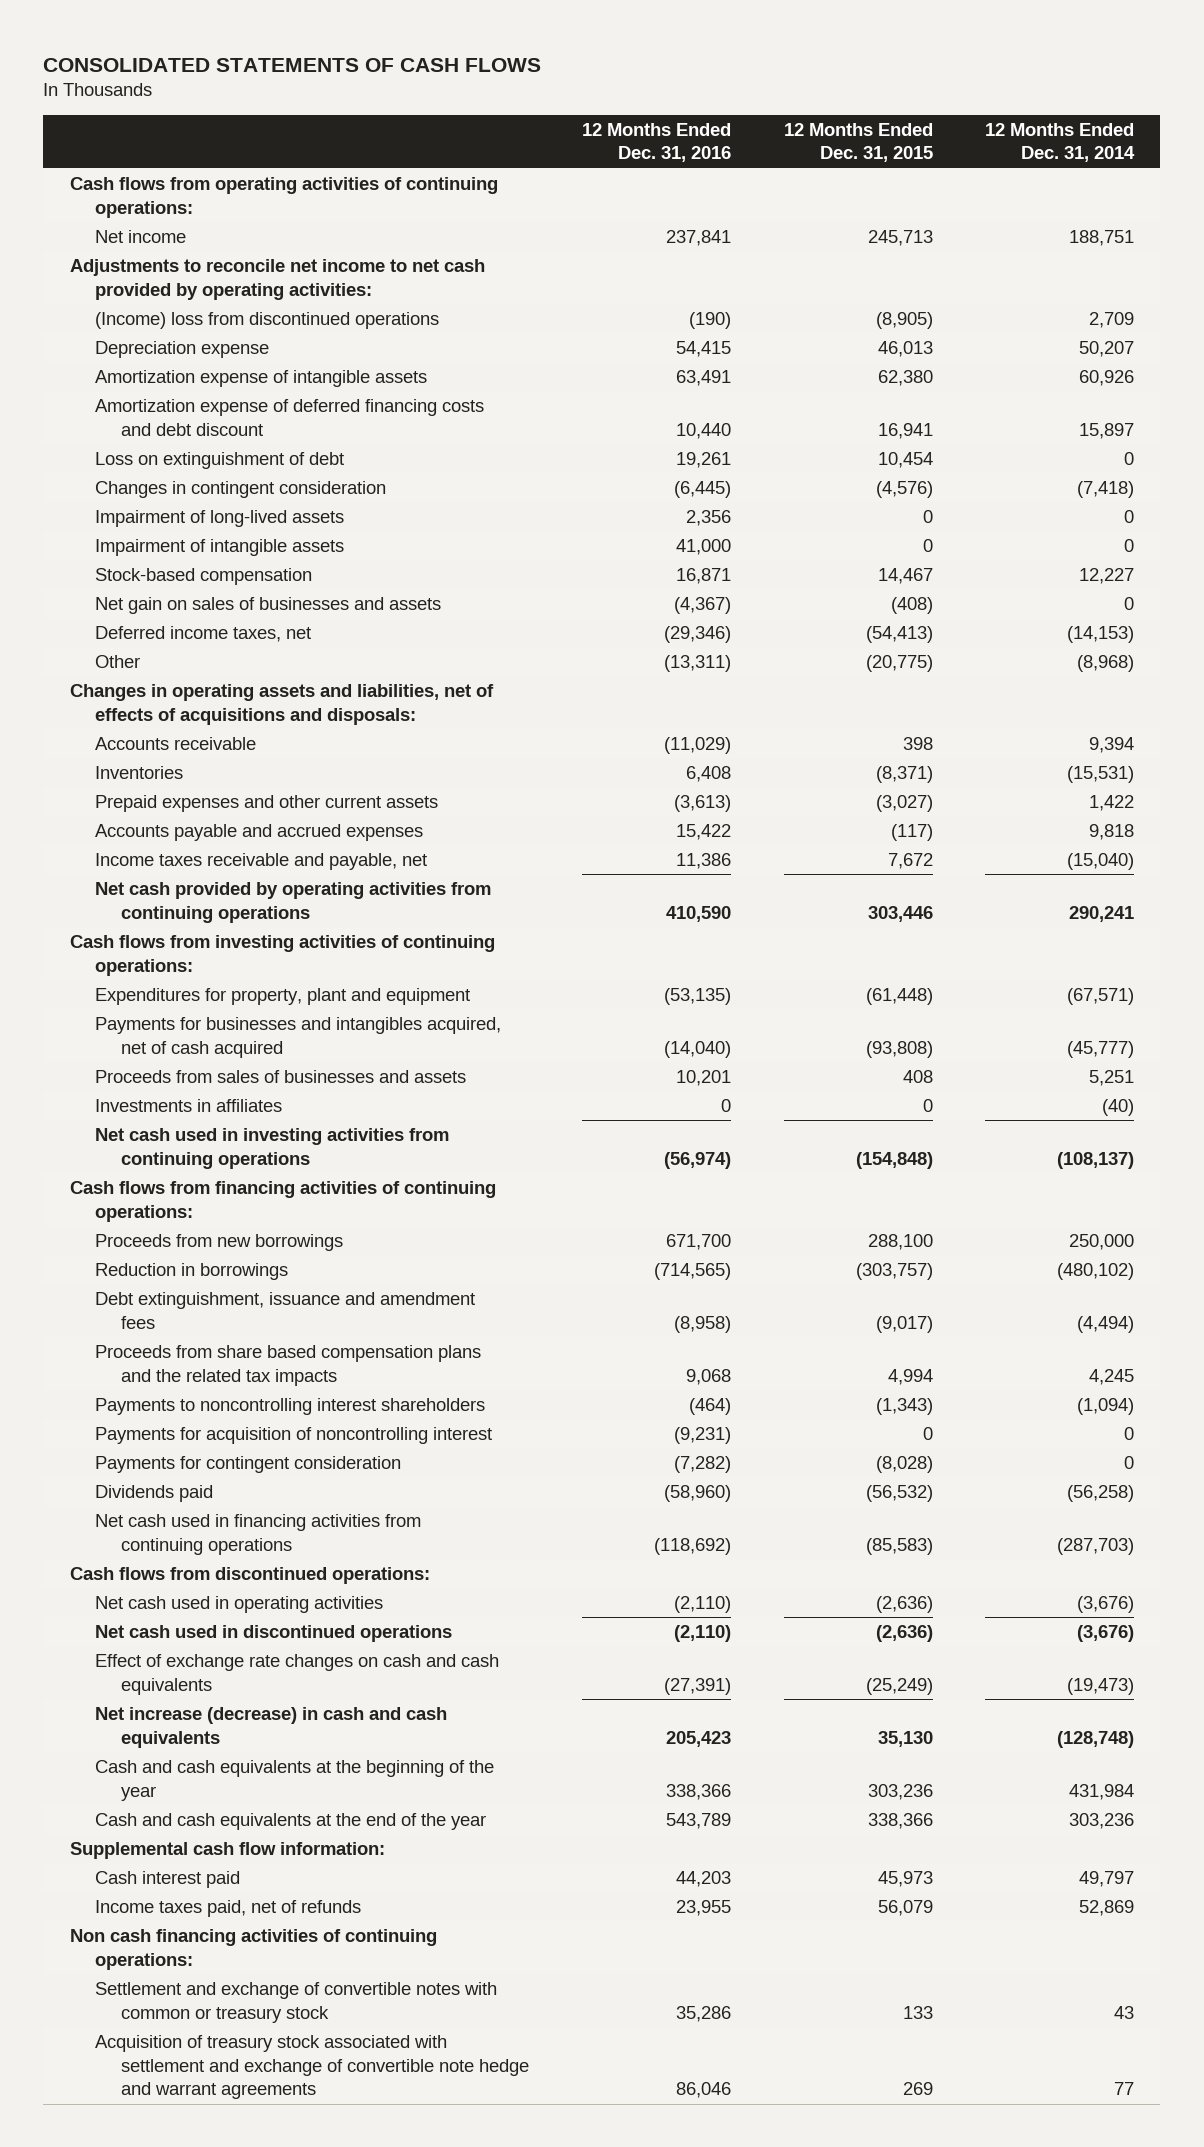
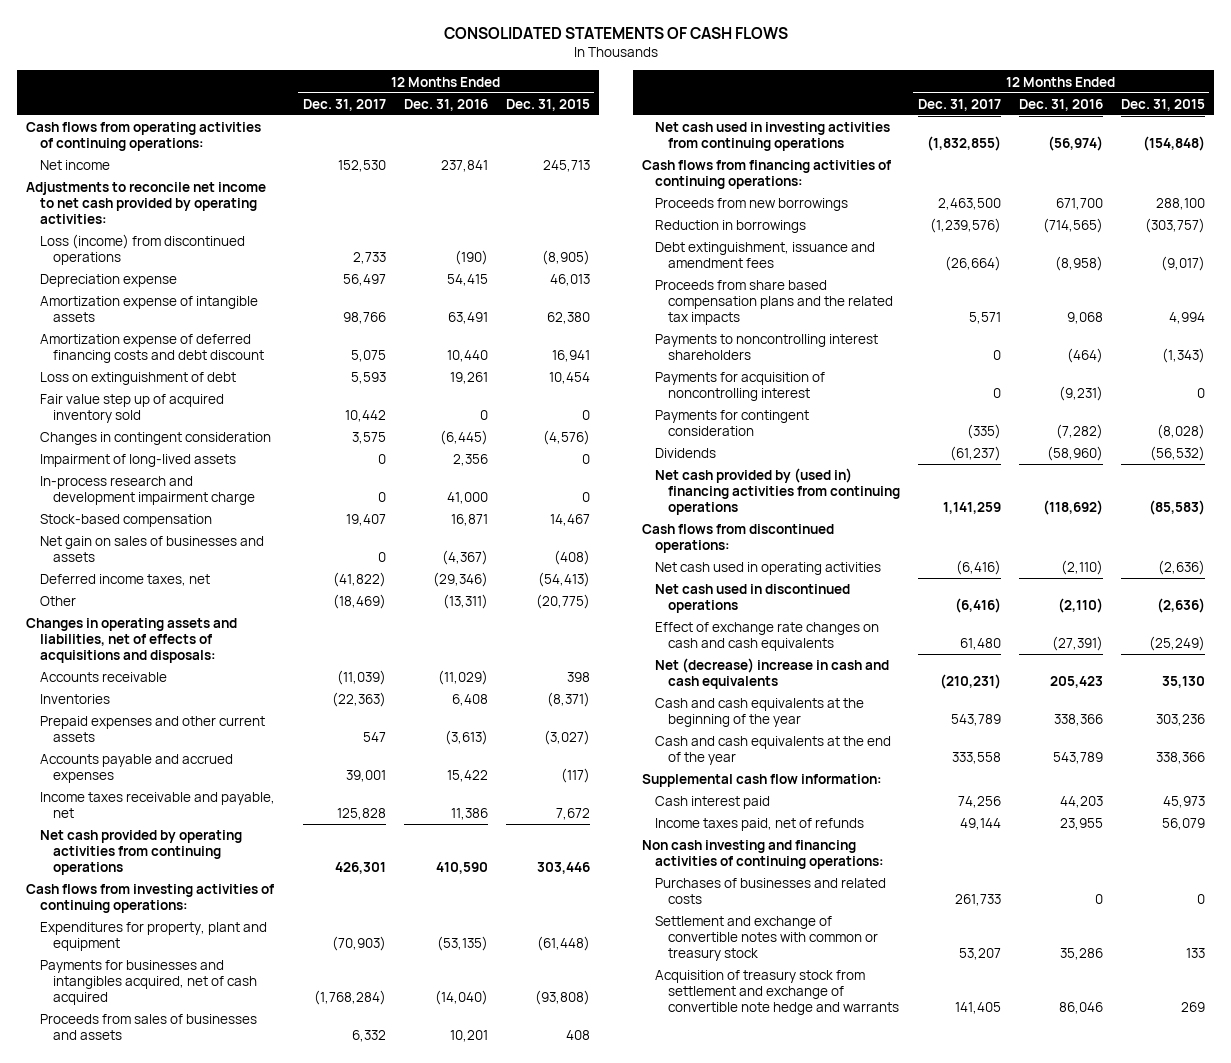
- | 12 Months Ended Dec. 31, 2016 | 12 Months Ended Dec. 31, 2015 | 12 Months Ended Dec. 31, 2014
+ | 12 Months Ended Dec. 31, 2017 | 12 Months Ended Dec. 31, 2016 | 12 Months Ended Dec. 31, 2015
- (Income) loss from discontinued operations | (190) | (8,905) | 2,709
+ Loss (income) from discontinued operations | 2,733 | (190) | (8,905)
+ Fair value step up of acquired inventory sold | 10,442 | 0 | 0
- Impairment of intangible assets | 41,000 | 0 | 0
+ In-process research and development impairment charge | 0 | 41,000 | 0
- Investments in affiliates | 0 | 0 | (40)
- Dividends paid | (58,960) | (56,532) | (56,258)
- Net cash used in financing activities from continuing operations | (118,692) | (85,583) | (287,703)
+ Dividends | (61,237) | (58,960) | (56,532)
+ Net cash provided by (used in) financing activities from continuing operations | 1,141,259 | (118,692) | (85,583)
- Net increase (decrease) in cash and cash equivalents | 205,423 | 35,130 | (128,748)
+ Net (decrease) increase in cash and cash equivalents | (210,231) | 205,423 | 35,130
- Non cash financing activities of continuing operations:
+ Non cash investing and financing activities of continuing operations:
+ Purchases of businesses and related costs | 261,733 | 0 | 0
- Acquisition of treasury stock associated with settlement and exchange of convertible note hedge and warrant agreements | 86,046 | 269 | 77
+ Acquisition of treasury stock from settlement and exchange of convertible note hedge and warrants | 141,405 | 86,046 | 269

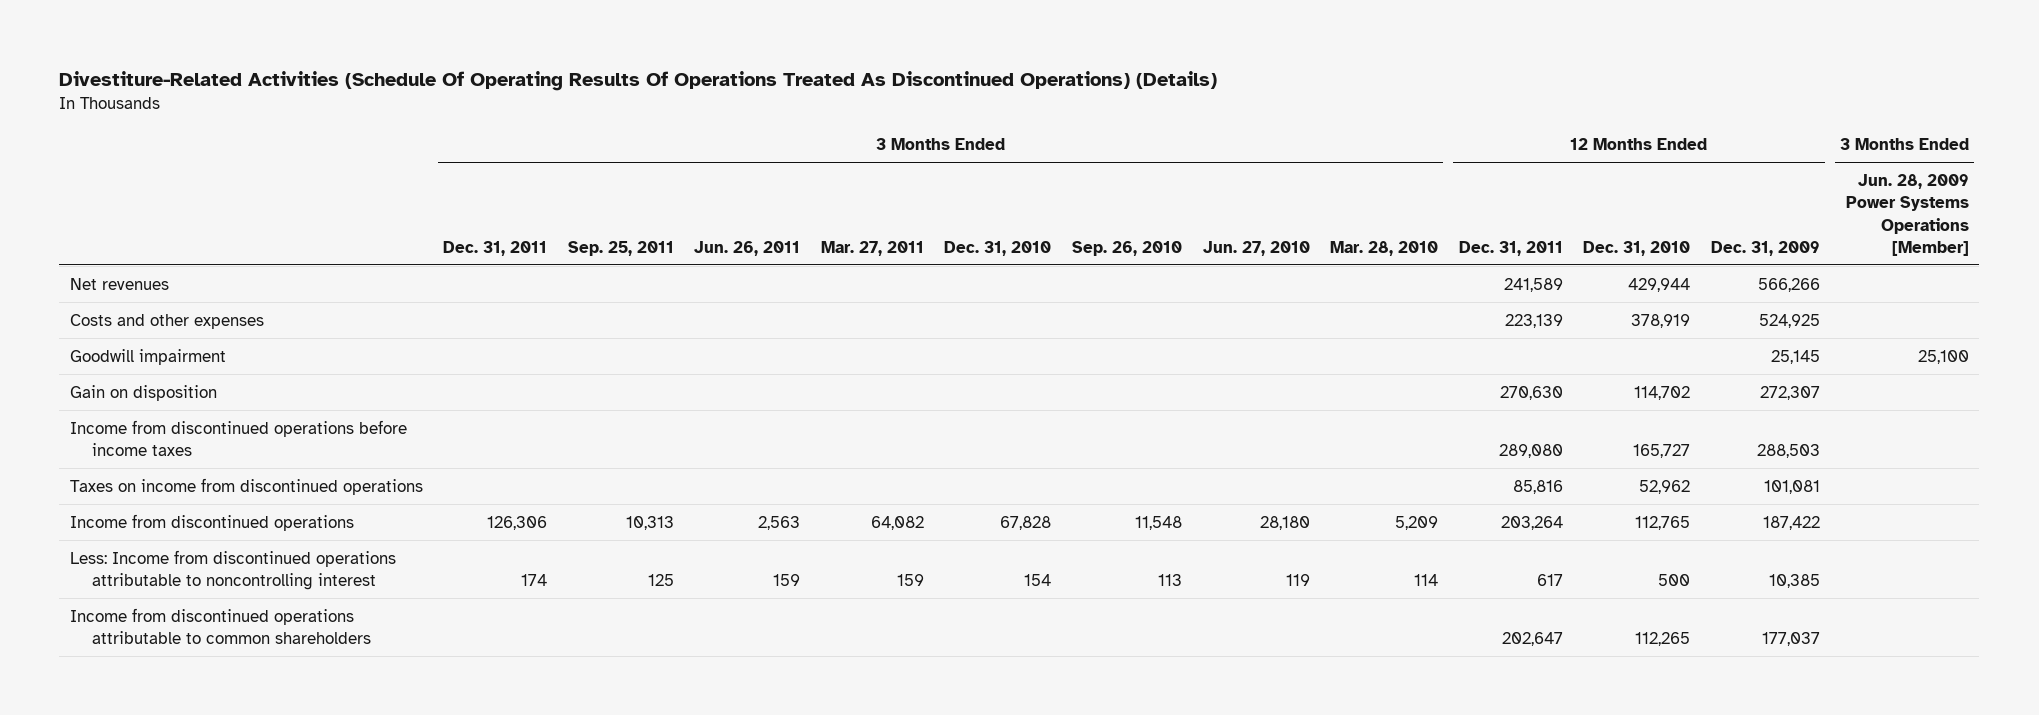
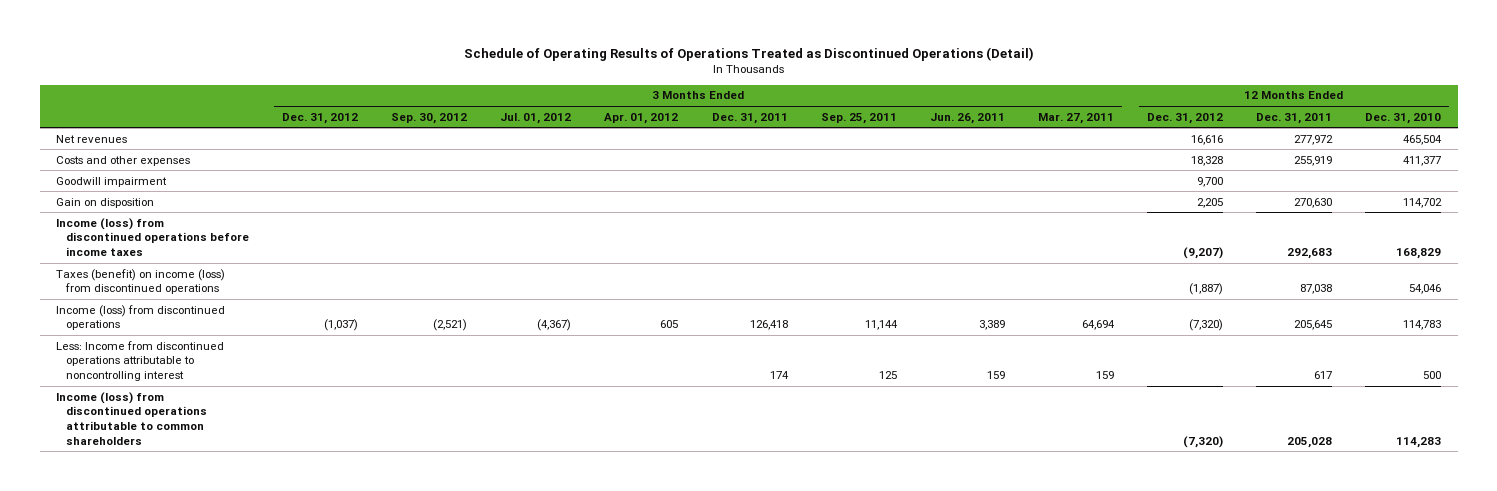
- Divestiture-Related Activities (Schedule Of Operating Results Of Operations Treated As Discontinued Operations) (Details)
+ Schedule of Operating Results of Operations Treated as Discontinued Operations (Detail)
- | 3 Months Ended Dec. 31, 2011 | 3 Months Ended Sep. 25, 2011 | 3 Months Ended Jun. 26, 2011 | 3 Months Ended Mar. 27, 2011 | 3 Months Ended Dec. 31, 2010 | 3 Months Ended Sep. 26, 2010 | 3 Months Ended Jun. 27, 2010 | 3 Months Ended Mar. 28, 2010 | 12 Months Ended Dec. 31, 2011 | 12 Months Ended Dec. 31, 2010 | 12 Months Ended Dec. 31, 2009 | 3 Months Ended Jun. 28, 2009 Power Systems Operations [Member]
+ | 3 Months Ended Dec. 31, 2012 | 3 Months Ended Sep. 30, 2012 | 3 Months Ended Jul. 01, 2012 | 3 Months Ended Apr. 01, 2012 | 3 Months Ended Dec. 31, 2011 | 3 Months Ended Sep. 25, 2011 | 3 Months Ended Jun. 26, 2011 | 3 Months Ended Mar. 27, 2011 | 12 Months Ended Dec. 31, 2012 | 12 Months Ended Dec. 31, 2011 | 12 Months Ended Dec. 31, 2010
- Net revenues | | | | | | | | | 241,589 | 429,944 | 566,266 |
- Costs and other expenses | | | | | | | | | 223,139 | 378,919 | 524,925 |
+ Net revenues | | | | | | | | | 16,616 | 277,972 | 465,504
+ Costs and other expenses | | | | | | | | | 18,328 | 255,919 | 411,377
- Income from discontinued operations before income taxes | | | | | | | | | 289,080 | 165,727 | 288,503 |
- Taxes on income from discontinued operations | | | | | | | | | 85,816 | 52,962 | 101,081 |
- Income from discontinued operations | 126,306 | 10,313 | 2,563 | 64,082 | 67,828 | 11,548 | 28,180 | 5,209 | 203,264 | 112,765 | 187,422 |
+ Income (loss) from discontinued operations before income taxes | | | | | | | | | (9,207) | 292,683 | 168,829
+ Taxes (benefit) on income (loss) from discontinued operations | | | | | | | | | (1,887) | 87,038 | 54,046
+ Income (loss) from discontinued operations | (1,037) | (2,521) | (4,367) | 605 | 126,418 | 11,144 | 3,389 | 64,694 | (7,320) | 205,645 | 114,783
- Income from discontinued operations attributable to common shareholders | | | | | | | | | 202,647 | 112,265 | 177,037 |
+ Income (loss) from discontinued operations attributable to common shareholders | | | | | | | | | (7,320) | 205,028 | 114,283

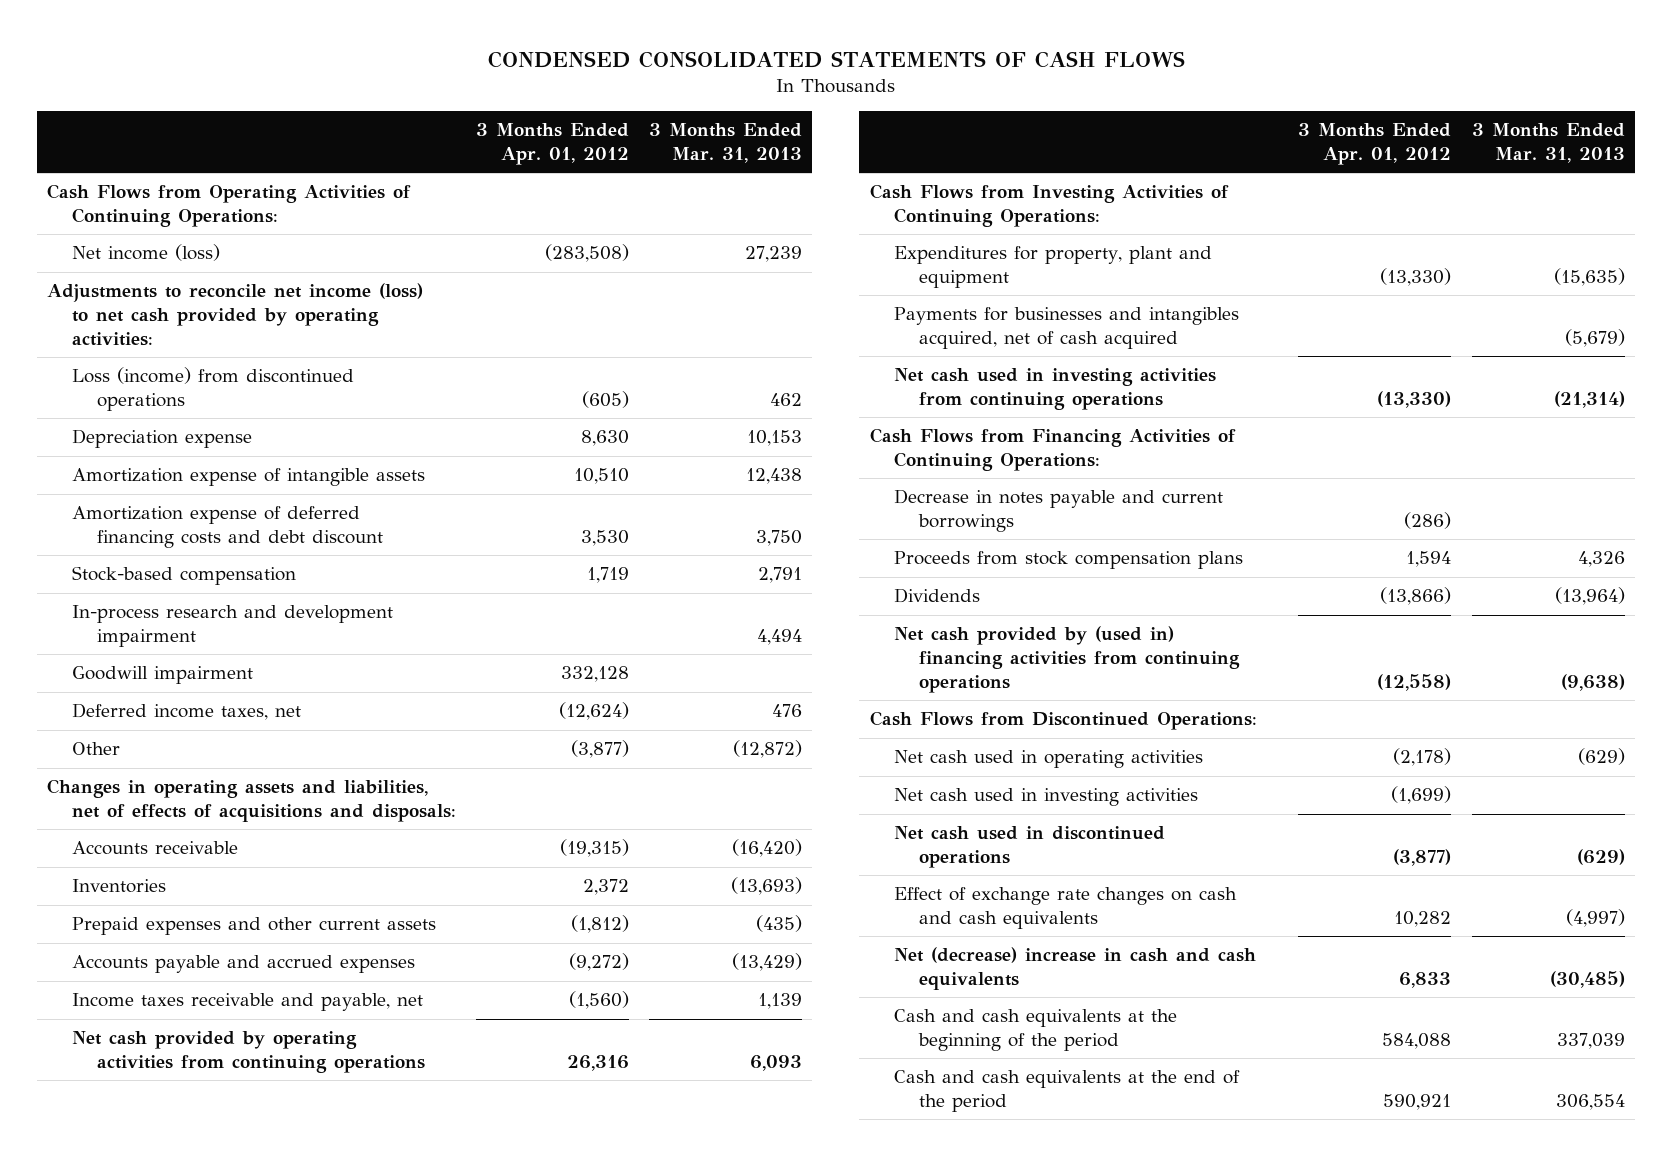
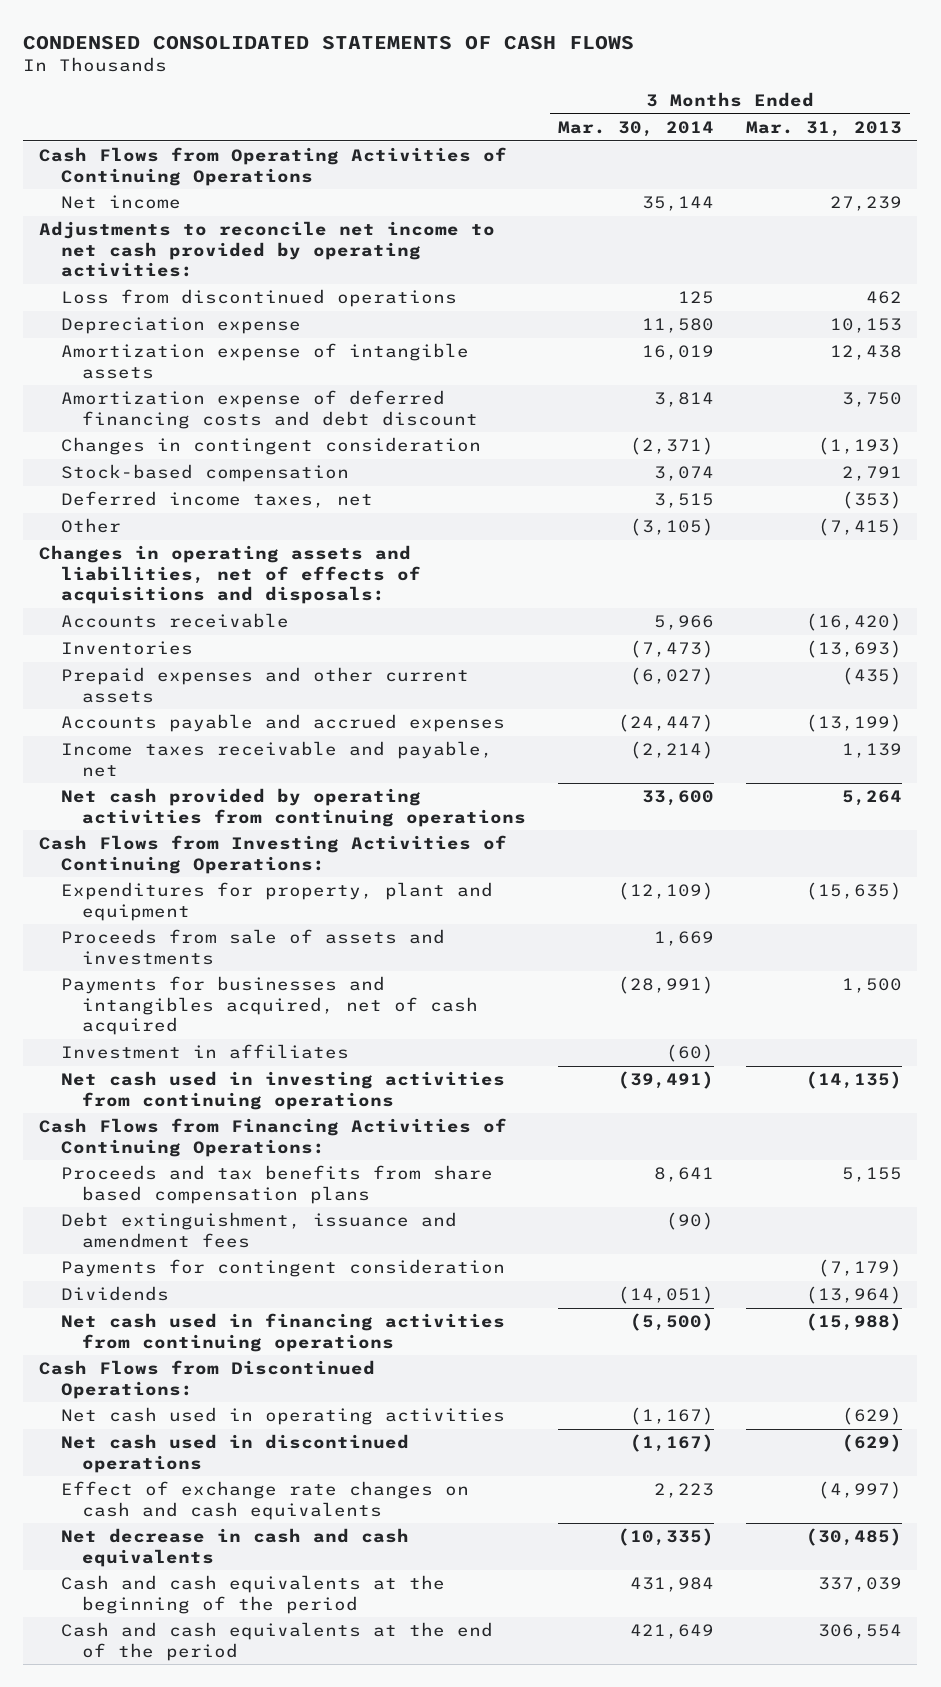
- | 3 Months Ended Apr. 01, 2012 | 3 Months Ended Mar. 31, 2013
+ | 3 Months Ended Mar. 30, 2014 | 3 Months Ended Mar. 31, 2013
- Cash Flows from Operating Activities of Continuing Operations:
- Net income (loss) | (283,508) | 27,239
- Adjustments to reconcile net income (loss) to net cash provided by operating activities:
- Loss (income) from discontinued operations | (605) | 462
+ Cash Flows from Operating Activities of Continuing Operations
+ Net income | 35,144 | 27,239
+ Adjustments to reconcile net income to net cash provided by operating activities:
+ Loss from discontinued operations | 125 | 462
+ Changes in contingent consideration | (2,371) | (1,193)
- In-process research and development impairment | | 4,494
- Goodwill impairment | 332,128 |
- Deferred income taxes, net | (12,624) | 476
- Other | (3,877) | (12,872)
+ Deferred income taxes, net | 3,515 | (353)
+ Other | (3,105) | (7,415)
- Accounts payable and accrued expenses | (9,272) | (13,429)
+ Accounts payable and accrued expenses | (24,447) | (13,199)
- Net cash provided by operating activities from continuing operations | 26,316 | 6,093
+ Net cash provided by operating activities from continuing operations | 33,600 | 5,264
- Payments for businesses and intangibles acquired, net of cash acquired | | (5,679)
- Net cash used in investing activities from continuing operations | (13,330) | (21,314)
+ Proceeds from sale of assets and investments | 1,669 |
+ Payments for businesses and intangibles acquired, net of cash acquired | (28,991) | 1,500
+ Investment in affiliates | (60) |
+ Net cash used in investing activities from continuing operations | (39,491) | (14,135)
- Decrease in notes payable and current borrowings | (286) |
- Proceeds from stock compensation plans | 1,594 | 4,326
+ Proceeds and tax benefits from share based compensation plans | 8,641 | 5,155
+ Debt extinguishment, issuance and amendment fees | (90) |
+ Payments for contingent consideration | | (7,179)
- Net cash provided by (used in) financing activities from continuing operations | (12,558) | (9,638)
+ Net cash used in financing activities from continuing operations | (5,500) | (15,988)
- Net cash used in investing activities | (1,699) |
- Net (decrease) increase in cash and cash equivalents | 6,833 | (30,485)
+ Net decrease in cash and cash equivalents | (10,335) | (30,485)

